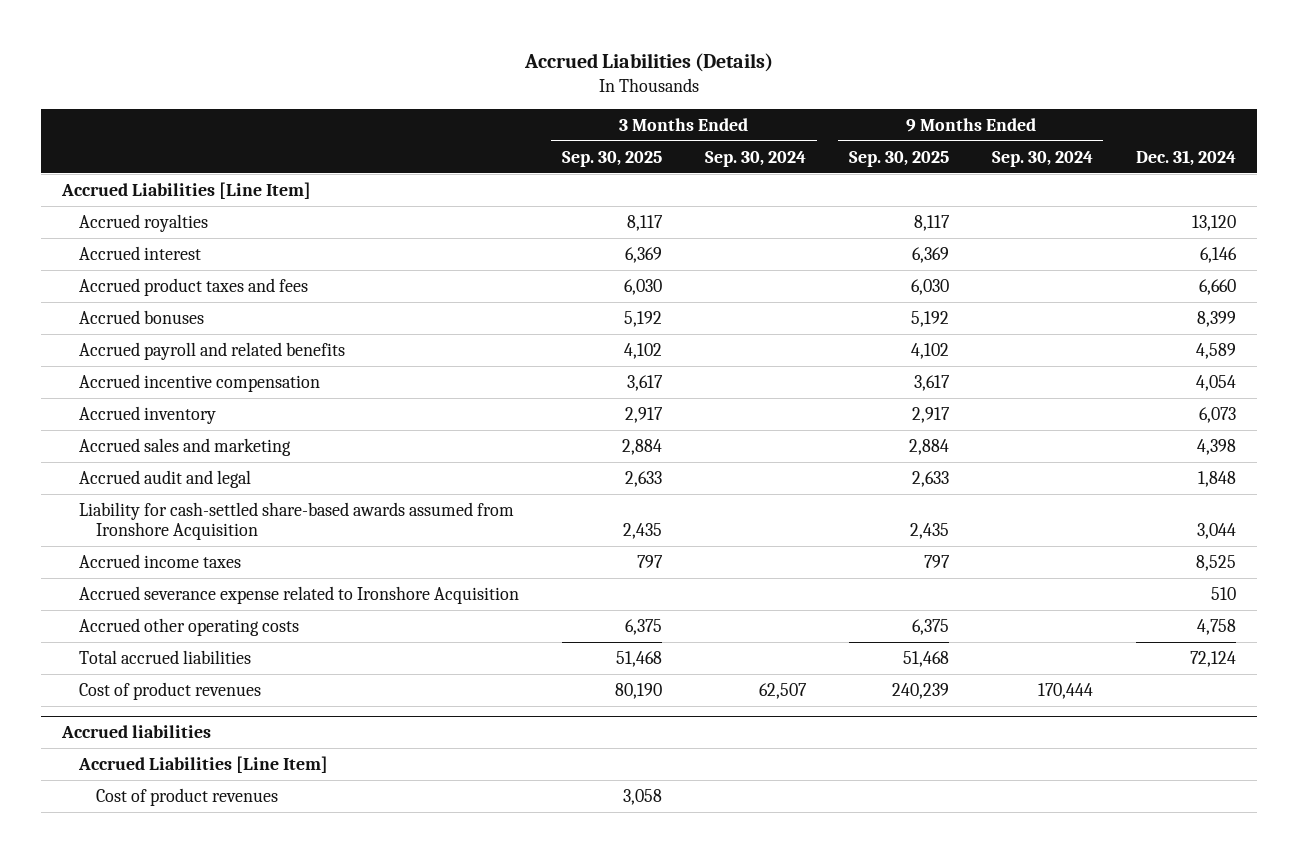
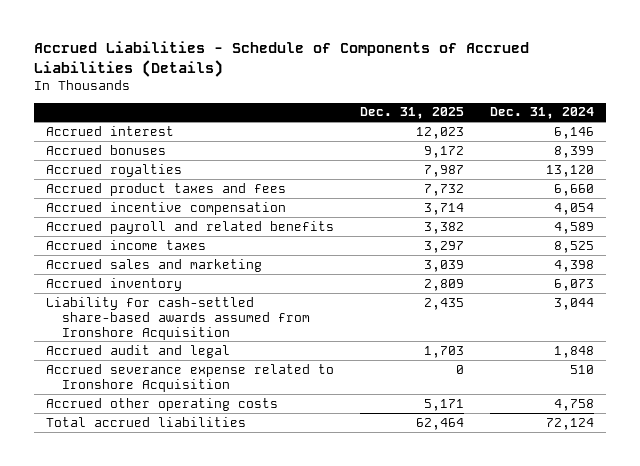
- Accrued Liabilities (Details)
+ Accrued Liabilities - Schedule of Components of Accrued Liabilities (Details)
- | 3 Months Ended Sep. 30, 2025 | 3 Months Ended Sep. 30, 2024 | 9 Months Ended Sep. 30, 2025 | 9 Months Ended Sep. 30, 2024 | Dec. 31, 2024
+ | Dec. 31, 2025 | Dec. 31, 2024
- Accrued Liabilities [Line Item]
moved down: Accrued royalties | 7,987 | 13,120
moved down: Accrued product taxes and fees | 7,732 | 6,660
moved down: Accrued payroll and related benefits | 3,382 | 4,589
moved up: Accrued income taxes | 3,297 | 8,525
moved down: Accrued inventory | 2,809 | 6,073
moved down: Accrued audit and legal | 1,703 | 1,848
- Cost of product revenues | 80,190 | 62,507 | 240,239 | 170,444 |
- Accrued liabilities
- Accrued Liabilities [Line Item]
- Cost of product revenues | 3,058 | | | |

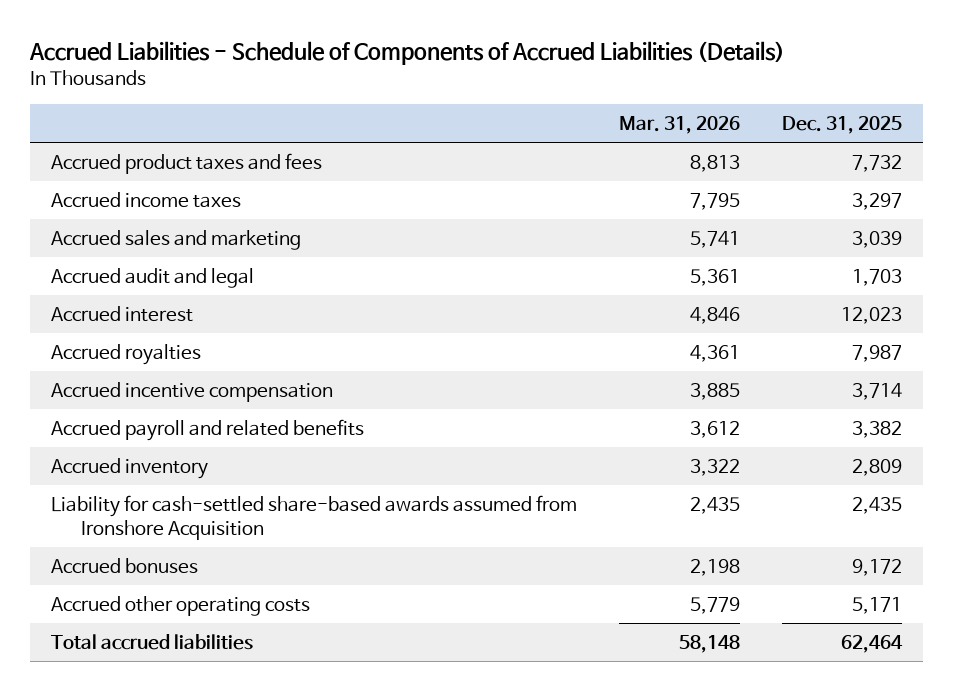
- | Dec. 31, 2025 | Dec. 31, 2024
+ | Mar. 31, 2026 | Dec. 31, 2025
moved up: Accrued product taxes and fees | 8,813 | 7,732
moved up: Accrued income taxes | 7,795 | 3,297
moved up: Accrued sales and marketing | 5,741 | 3,039
moved up: Accrued audit and legal | 5,361 | 1,703
- Accrued severance expense related to Ironshore Acquisition | 0 | 510
moved down: Accrued bonuses | 2,198 | 9,172

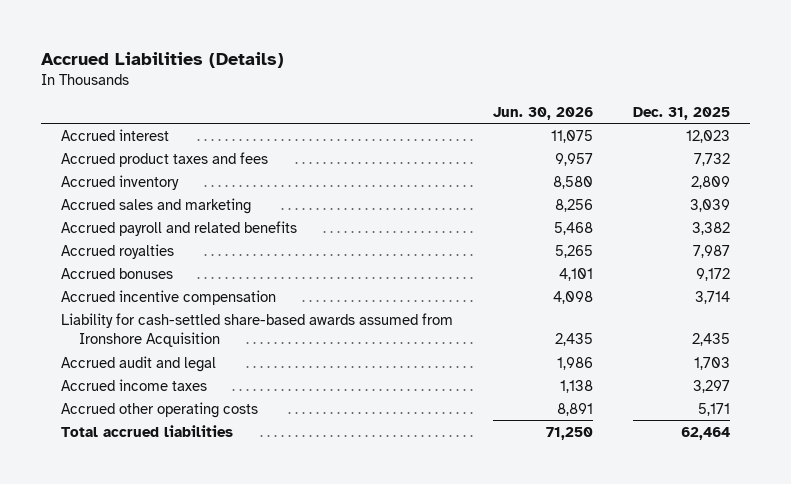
- Accrued Liabilities - Schedule of Components of Accrued Liabilities (Details)
+ Accrued Liabilities (Details)
- | Mar. 31, 2026 | Dec. 31, 2025
+ | Jun. 30, 2026 | Dec. 31, 2025
moved up: Accrued interest | 11,075 | 12,023
moved up: Accrued inventory | 8,580 | 2,809
moved up: Accrued payroll and related benefits | 5,468 | 3,382
moved up: Accrued bonuses | 4,101 | 9,172
moved down: Accrued audit and legal | 1,986 | 1,703
moved down: Accrued income taxes | 1,138 | 3,297

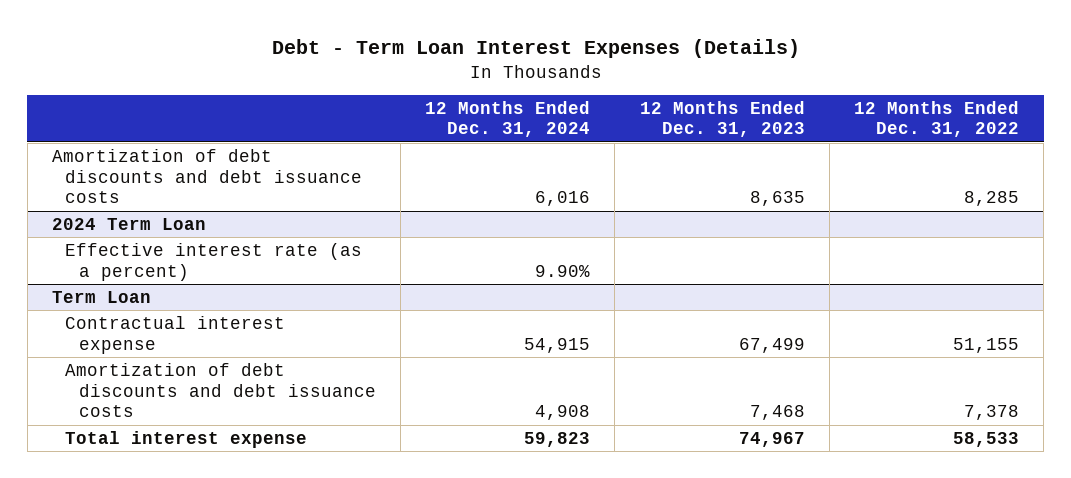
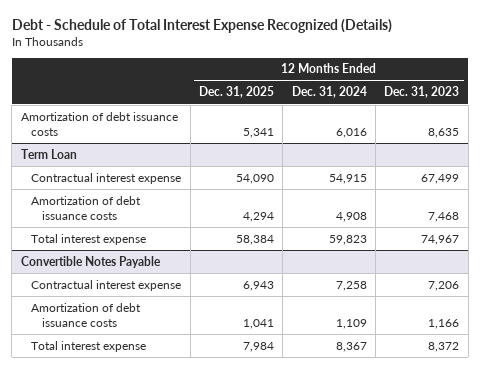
- Debt - Term Loan Interest Expenses (Details)
+ Debt - Schedule of Total Interest Expense Recognized (Details)
- | 12 Months Ended Dec. 31, 2024 | 12 Months Ended Dec. 31, 2023 | 12 Months Ended Dec. 31, 2022
+ | 12 Months Ended Dec. 31, 2025 | 12 Months Ended Dec. 31, 2024 | 12 Months Ended Dec. 31, 2023
- Amortization of debt discounts and debt issuance costs | 6,016 | 8,635 | 8,285
- 2024 Term Loan
- Effective interest rate (as a percent) | 9.90% | |
+ Amortization of debt issuance costs | 5,341 | 6,016 | 8,635
@ Term Loan
- Amortization of debt discounts and debt issuance costs | 4,908 | 7,468 | 7,378
+ Amortization of debt issuance costs | 4,294 | 4,908 | 7,468
+ Convertible Notes Payable
+ Contractual interest expense | 6,943 | 7,258 | 7,206
+ Amortization of debt issuance costs | 1,041 | 1,109 | 1,166
+ Total interest expense | 7,984 | 8,367 | 8,372

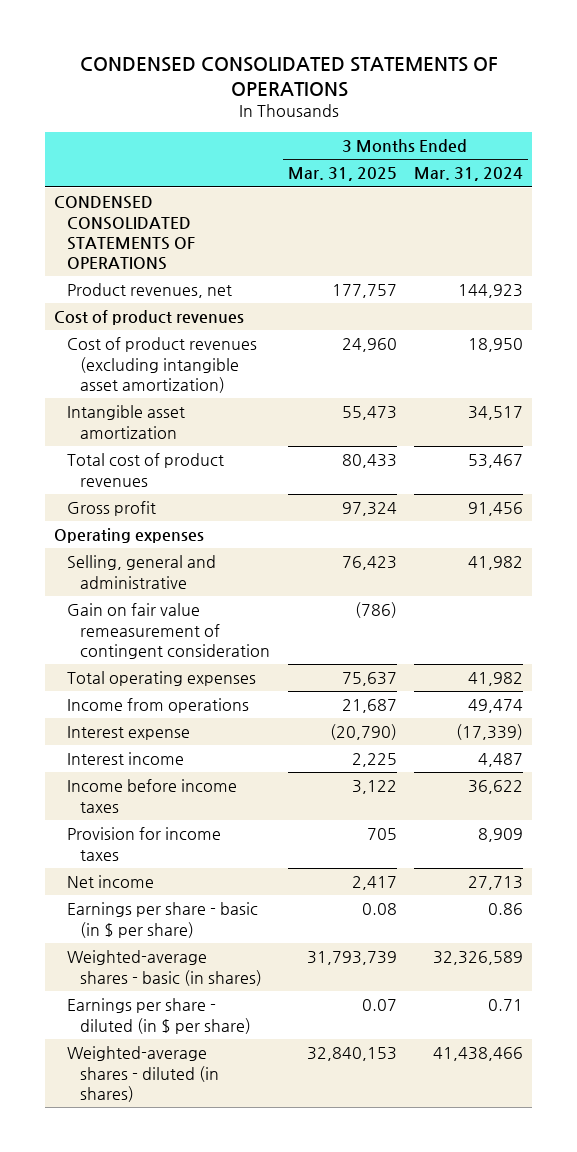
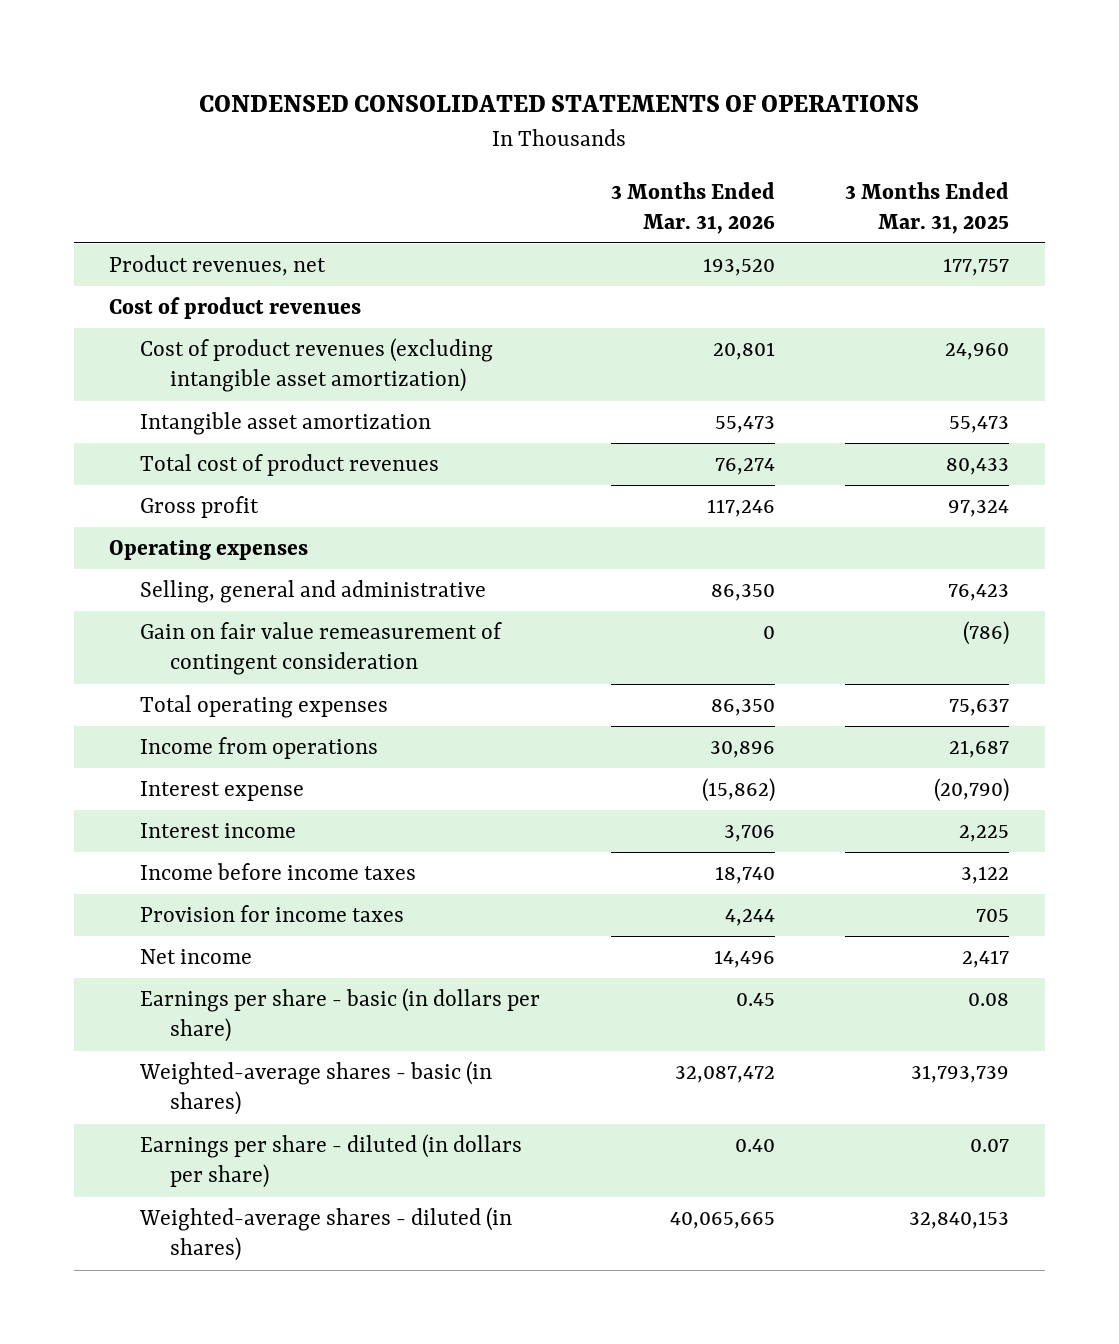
- | 3 Months Ended Mar. 31, 2025 | 3 Months Ended Mar. 31, 2024
+ | 3 Months Ended Mar. 31, 2026 | 3 Months Ended Mar. 31, 2025
- CONDENSED CONSOLIDATED STATEMENTS OF OPERATIONS
- Earnings per share - basic (in $ per share) | 0.08 | 0.86
+ Earnings per share - basic (in dollars per share) | 0.45 | 0.08
- Earnings per share - diluted (in $ per share) | 0.07 | 0.71
+ Earnings per share - diluted (in dollars per share) | 0.40 | 0.07

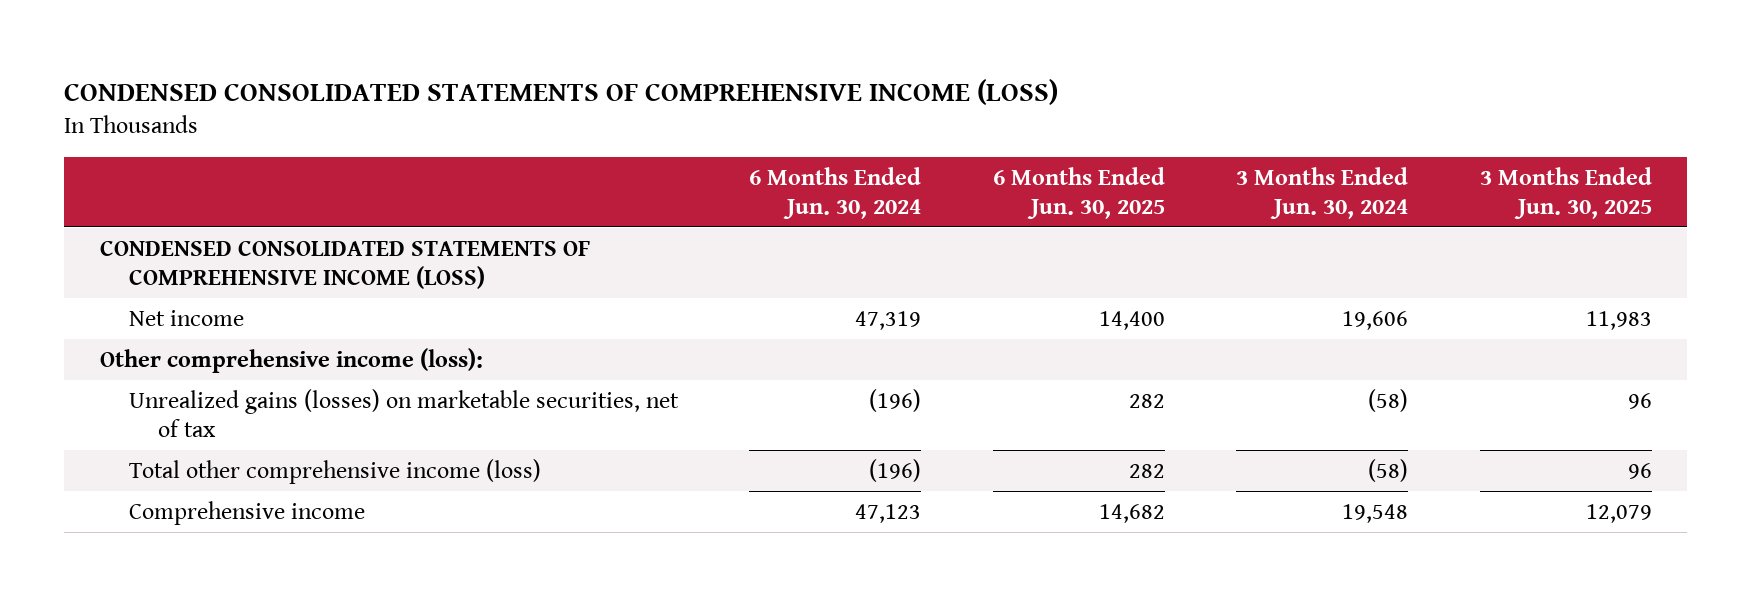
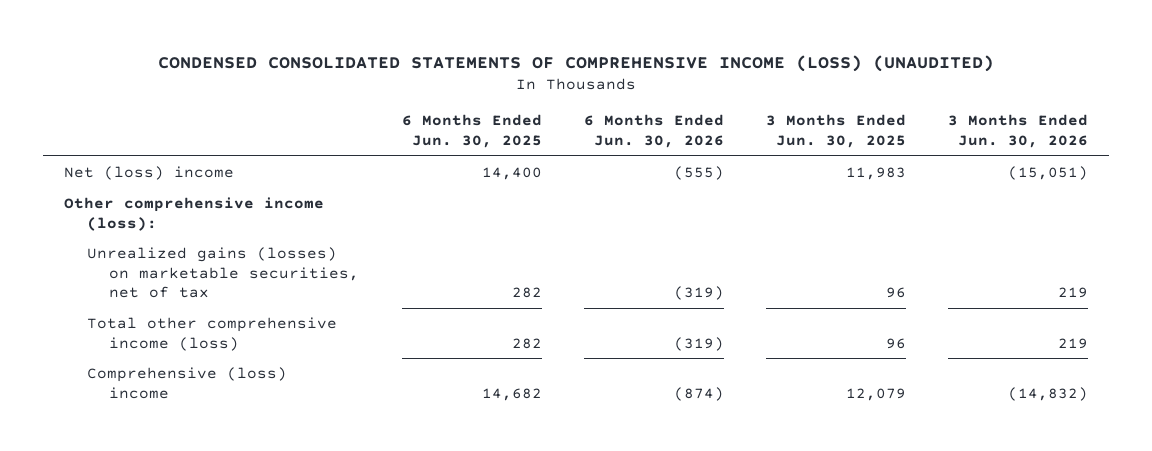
- CONDENSED CONSOLIDATED STATEMENTS OF COMPREHENSIVE INCOME (LOSS)
+ CONDENSED CONSOLIDATED STATEMENTS OF COMPREHENSIVE INCOME (LOSS) (UNAUDITED)
- | 6 Months Ended Jun. 30, 2024 | 6 Months Ended Jun. 30, 2025 | 3 Months Ended Jun. 30, 2024 | 3 Months Ended Jun. 30, 2025
+ | 6 Months Ended Jun. 30, 2025 | 6 Months Ended Jun. 30, 2026 | 3 Months Ended Jun. 30, 2025 | 3 Months Ended Jun. 30, 2026
- CONDENSED CONSOLIDATED STATEMENTS OF COMPREHENSIVE INCOME (LOSS)
- Net income | 47,319 | 14,400 | 19,606 | 11,983
+ Net (loss) income | 14,400 | (555) | 11,983 | (15,051)
- Comprehensive income | 47,123 | 14,682 | 19,548 | 12,079
+ Comprehensive (loss) income | 14,682 | (874) | 12,079 | (14,832)

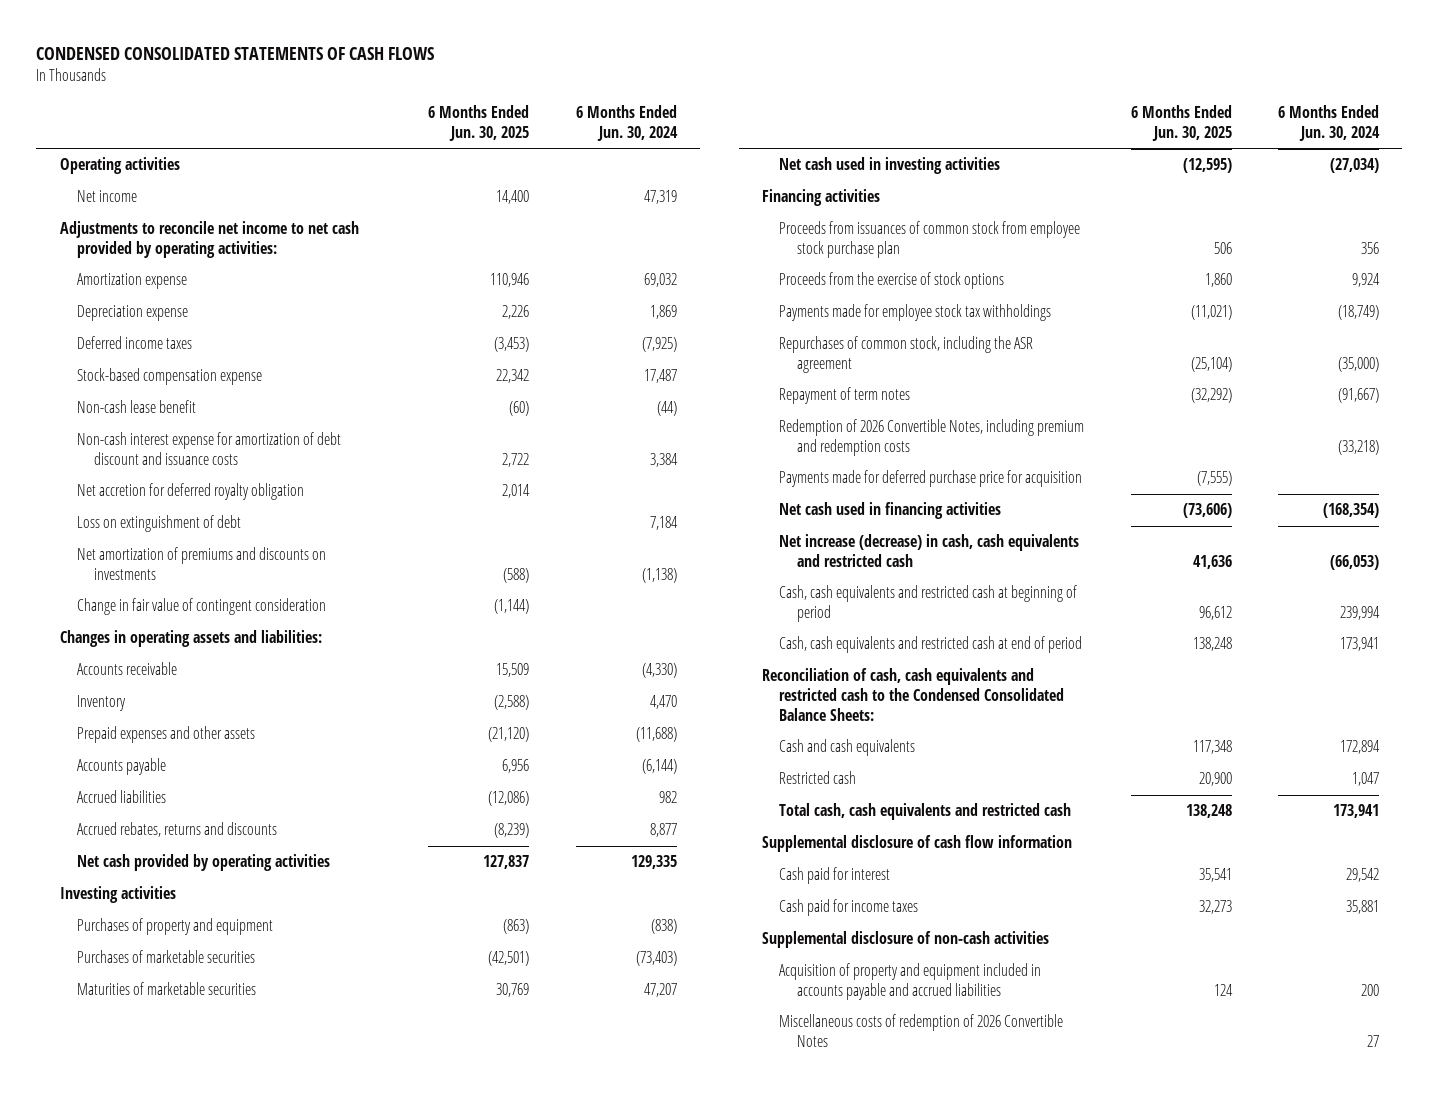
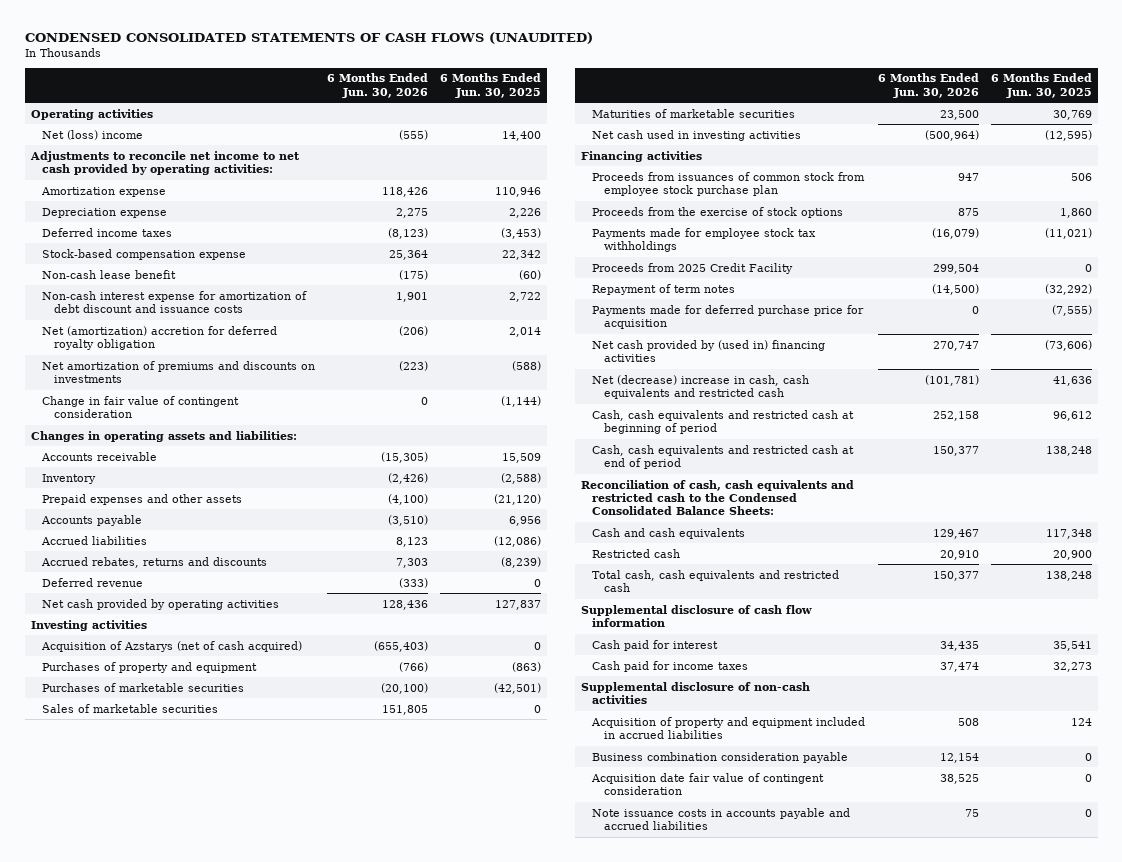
- CONDENSED CONSOLIDATED STATEMENTS OF CASH FLOWS
+ CONDENSED CONSOLIDATED STATEMENTS OF CASH FLOWS (UNAUDITED)
- | 6 Months Ended Jun. 30, 2025 | 6 Months Ended Jun. 30, 2024
+ | 6 Months Ended Jun. 30, 2026 | 6 Months Ended Jun. 30, 2025
- Net income | 14,400 | 47,319
+ Net (loss) income | (555) | 14,400
- Net accretion for deferred royalty obligation | 2,014 |
- Loss on extinguishment of debt | | 7,184
+ Net (amortization) accretion for deferred royalty obligation | (206) | 2,014
+ Deferred revenue | (333) | 0
+ Acquisition of Azstarys (net of cash acquired) | (655,403) | 0
+ Sales of marketable securities | 151,805 | 0
- Repurchases of common stock, including the ASR agreement | (25,104) | (35,000)
+ Proceeds from 2025 Credit Facility | 299,504 | 0
- Redemption of 2026 Convertible Notes, including premium and redemption costs | | (33,218)
- Net cash used in financing activities | (73,606) | (168,354)
- Net increase (decrease) in cash, cash equivalents and restricted cash | 41,636 | (66,053)
+ Net cash provided by (used in) financing activities | 270,747 | (73,606)
+ Net (decrease) increase in cash, cash equivalents and restricted cash | (101,781) | 41,636
- Acquisition of property and equipment included in accounts payable and accrued liabilities | 124 | 200
- Miscellaneous costs of redemption of 2026 Convertible Notes | | 27
+ Acquisition of property and equipment included in accrued liabilities | 508 | 124
+ Business combination consideration payable | 12,154 | 0
+ Acquisition date fair value of contingent consideration | 38,525 | 0
+ Note issuance costs in accounts payable and accrued liabilities | 75 | 0

